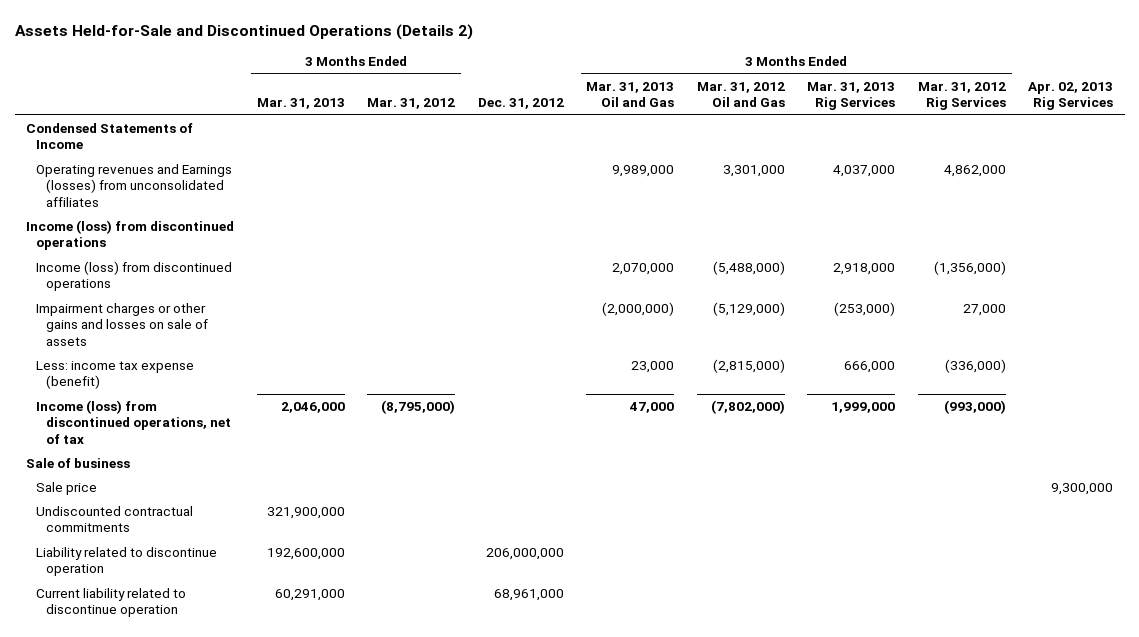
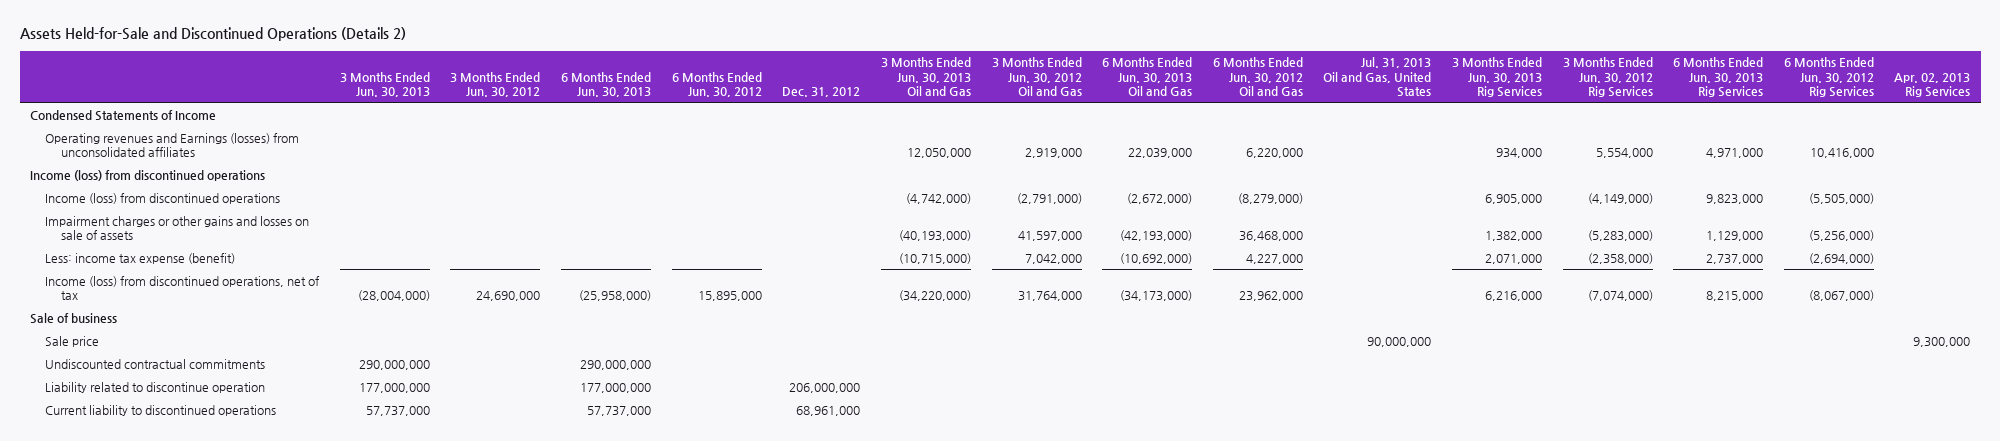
- | 3 Months Ended Mar. 31, 2013 | 3 Months Ended Mar. 31, 2012 | Dec. 31, 2012 | 3 Months Ended Mar. 31, 2013 Oil and Gas | 3 Months Ended Mar. 31, 2012 Oil and Gas | 3 Months Ended Mar. 31, 2013 Rig Services | 3 Months Ended Mar. 31, 2012 Rig Services | Apr. 02, 2013 Rig Services
+ | 3 Months Ended Jun. 30, 2013 | 3 Months Ended Jun. 30, 2012 | 6 Months Ended Jun. 30, 2013 | 6 Months Ended Jun. 30, 2012 | Dec. 31, 2012 | 3 Months Ended Jun. 30, 2013 Oil and Gas | 3 Months Ended Jun. 30, 2012 Oil and Gas | 6 Months Ended Jun. 30, 2013 Oil and Gas | 6 Months Ended Jun. 30, 2012 Oil and Gas | Jul. 31, 2013 Oil and Gas, United States | 3 Months Ended Jun. 30, 2013 Rig Services | 3 Months Ended Jun. 30, 2012 Rig Services | 6 Months Ended Jun. 30, 2013 Rig Services | 6 Months Ended Jun. 30, 2012 Rig Services | Apr. 02, 2013 Rig Services
- Current liability related to discontinue operation | 60,291,000 | | 68,961,000 | | | | |
+ Current liability to discontinued operations | 57,737,000 | | 57,737,000 | | 68,961,000 | | | | | | | | | |

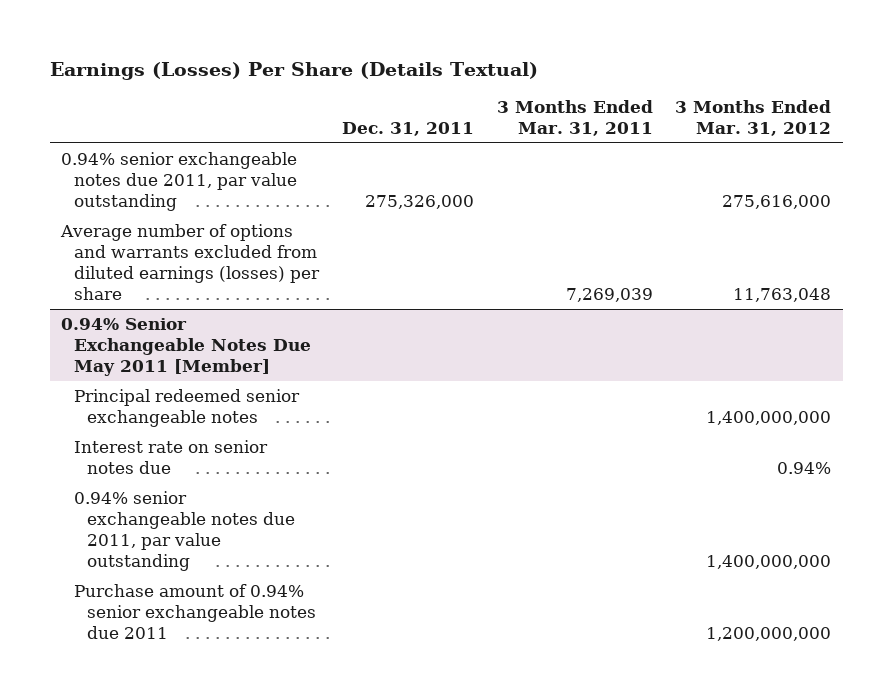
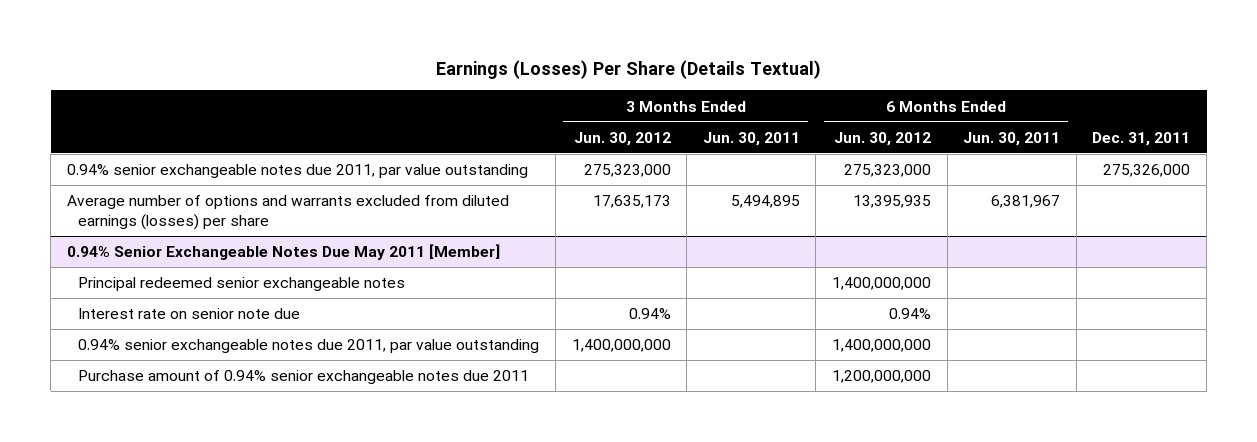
- | Dec. 31, 2011 | 3 Months Ended Mar. 31, 2011 | 3 Months Ended Mar. 31, 2012
+ | 3 Months Ended Jun. 30, 2012 | 3 Months Ended Jun. 30, 2011 | 6 Months Ended Jun. 30, 2012 | 6 Months Ended Jun. 30, 2011 | Dec. 31, 2011
@ 0.94% Senior Exchangeable Notes Due May 2011 [Member]
- Interest rate on senior notes due | | | 0.94%
+ Interest rate on senior note due | 0.94% | | 0.94% | |

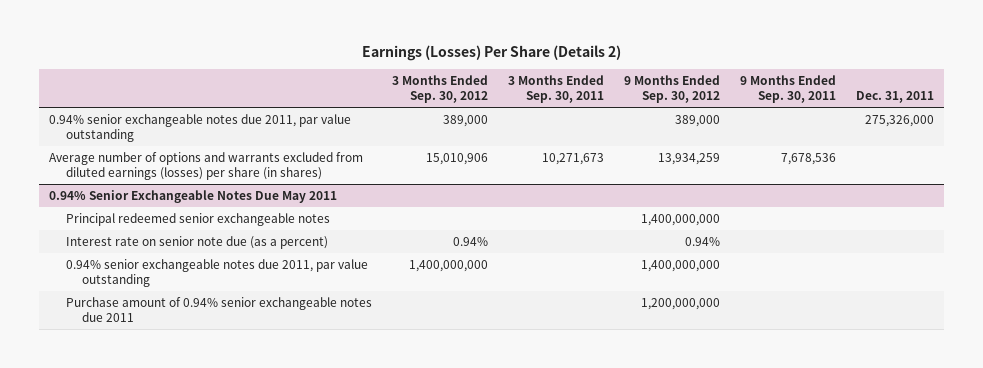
- Earnings (Losses) Per Share (Details Textual)
+ Earnings (Losses) Per Share (Details 2)
- | 3 Months Ended Jun. 30, 2012 | 3 Months Ended Jun. 30, 2011 | 6 Months Ended Jun. 30, 2012 | 6 Months Ended Jun. 30, 2011 | Dec. 31, 2011
+ | 3 Months Ended Sep. 30, 2012 | 3 Months Ended Sep. 30, 2011 | 9 Months Ended Sep. 30, 2012 | 9 Months Ended Sep. 30, 2011 | Dec. 31, 2011
- Average number of options and warrants excluded from diluted earnings (losses) per share | 17,635,173 | 5,494,895 | 13,395,935 | 6,381,967 |
- 0.94% Senior Exchangeable Notes Due May 2011 [Member]
+ Average number of options and warrants excluded from diluted earnings (losses) per share (in shares) | 15,010,906 | 10,271,673 | 13,934,259 | 7,678,536 |
+ 0.94% Senior Exchangeable Notes Due May 2011
- Interest rate on senior note due | 0.94% | | 0.94% | |
+ Interest rate on senior note due (as a percent) | 0.94% | | 0.94% | |

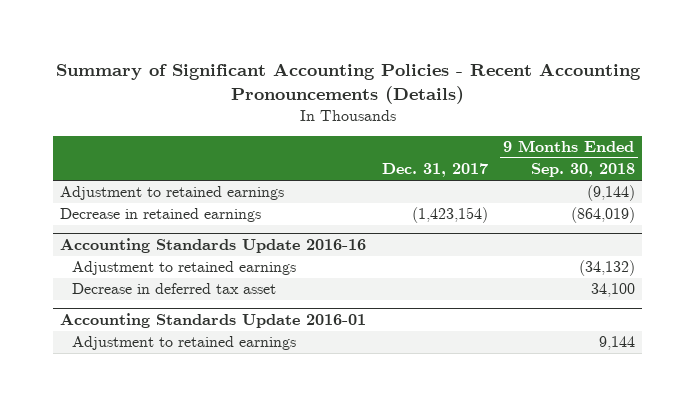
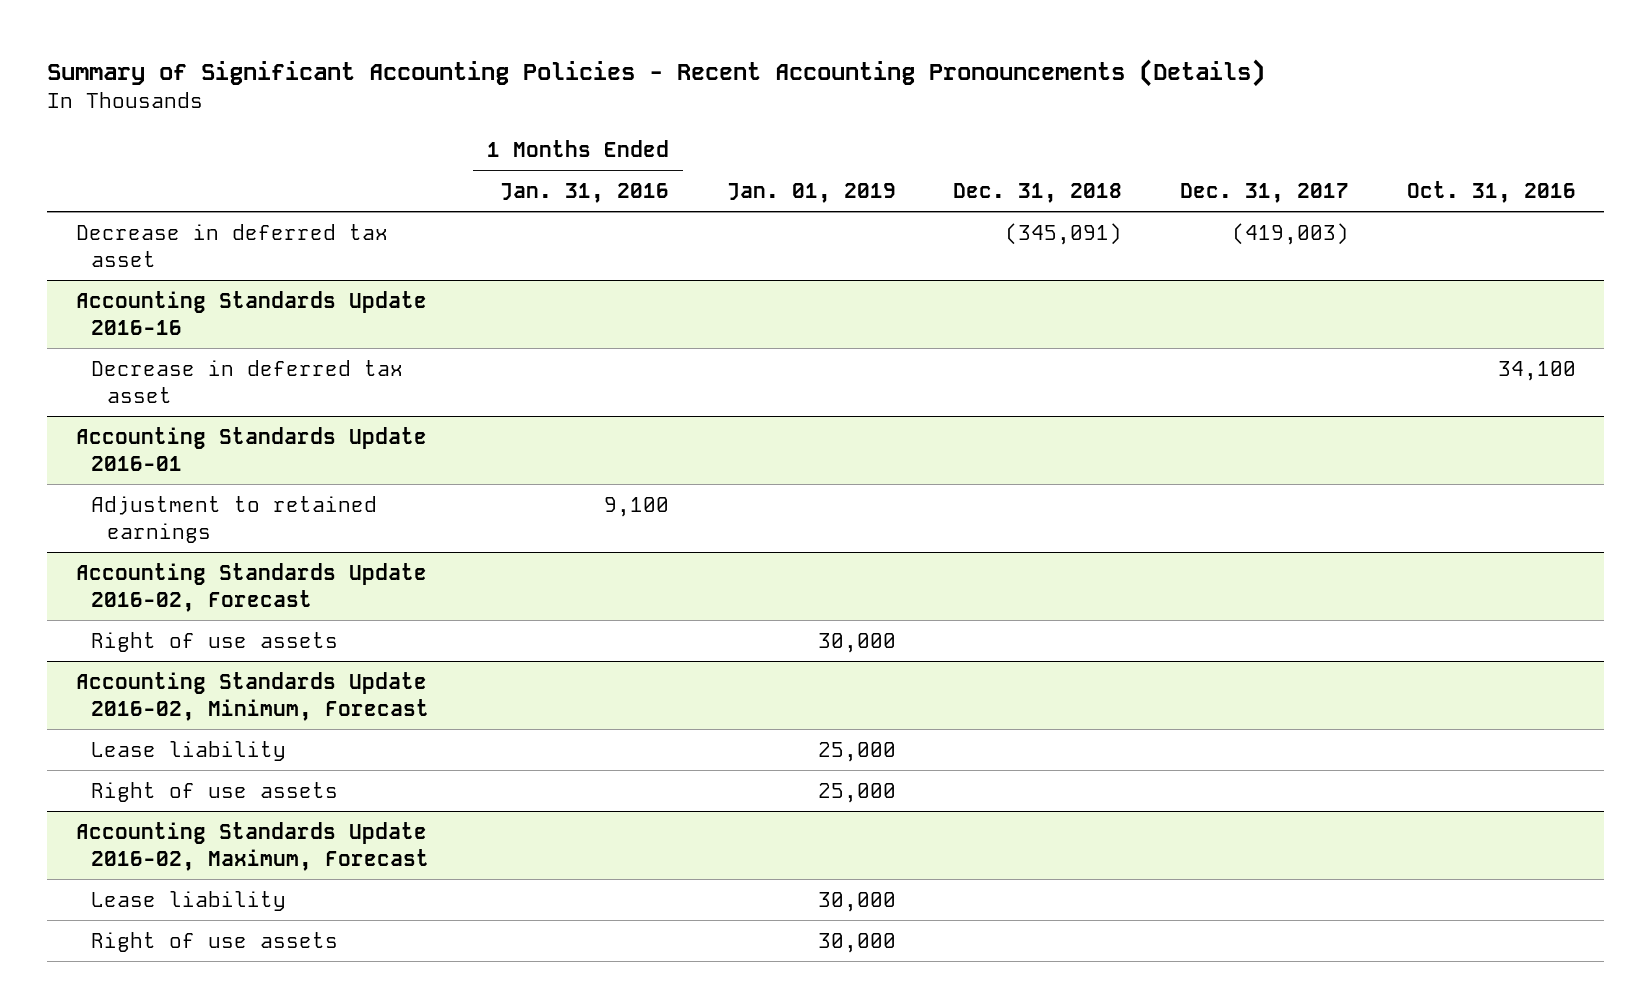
- | Dec. 31, 2017 | 9 Months Ended Sep. 30, 2018
+ | 1 Months Ended Jan. 31, 2016 | Jan. 01, 2019 | Dec. 31, 2018 | Dec. 31, 2017 | Oct. 31, 2016
- Adjustment to retained earnings | | (9,144)
- Decrease in retained earnings | (1,423,154) | (864,019)
+ Decrease in deferred tax asset | | | (345,091) | (419,003) |
@ Accounting Standards Update 2016-16
- Adjustment to retained earnings | | (34,132)
+ Accounting Standards Update 2016-02, Forecast
+ Right of use assets | | 30,000 | | |
+ Accounting Standards Update 2016-02, Minimum, Forecast
+ Lease liability | | 25,000 | | |
+ Right of use assets | | 25,000 | | |
+ Accounting Standards Update 2016-02, Maximum, Forecast
+ Lease liability | | 30,000 | | |
+ Right of use assets | | 30,000 | | |

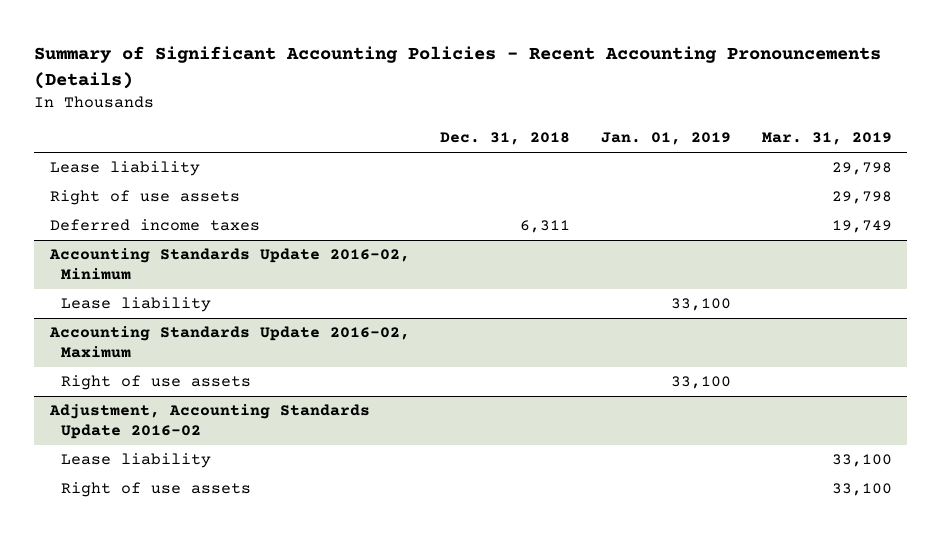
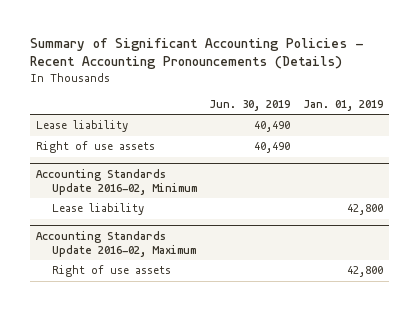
- | Dec. 31, 2018 | Jan. 01, 2019 | Mar. 31, 2019
+ | Jun. 30, 2019 | Jan. 01, 2019
- Deferred income taxes | 6,311 | | 19,749
@ Accounting Standards Update 2016-02, Minimum
- Lease liability | | 33,100 |
+ Lease liability | | 42,800
@ Accounting Standards Update 2016-02, Maximum
- Right of use assets | | 33,100 |
- Adjustment, Accounting Standards Update 2016-02
- Lease liability | | | 33,100
- Right of use assets | | | 33,100
@ Accounting Standards Update 2016-02, Maximum
+ Right of use assets | | 42,800

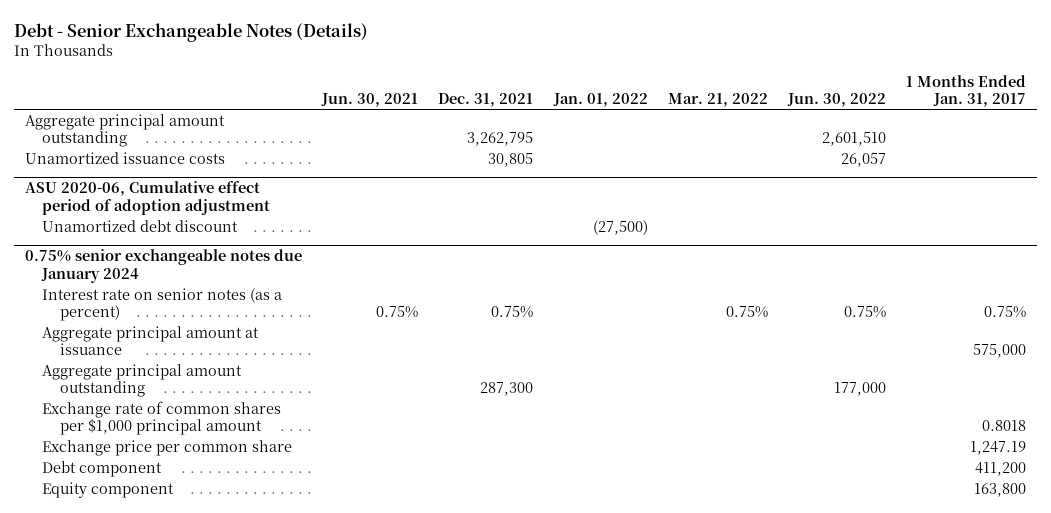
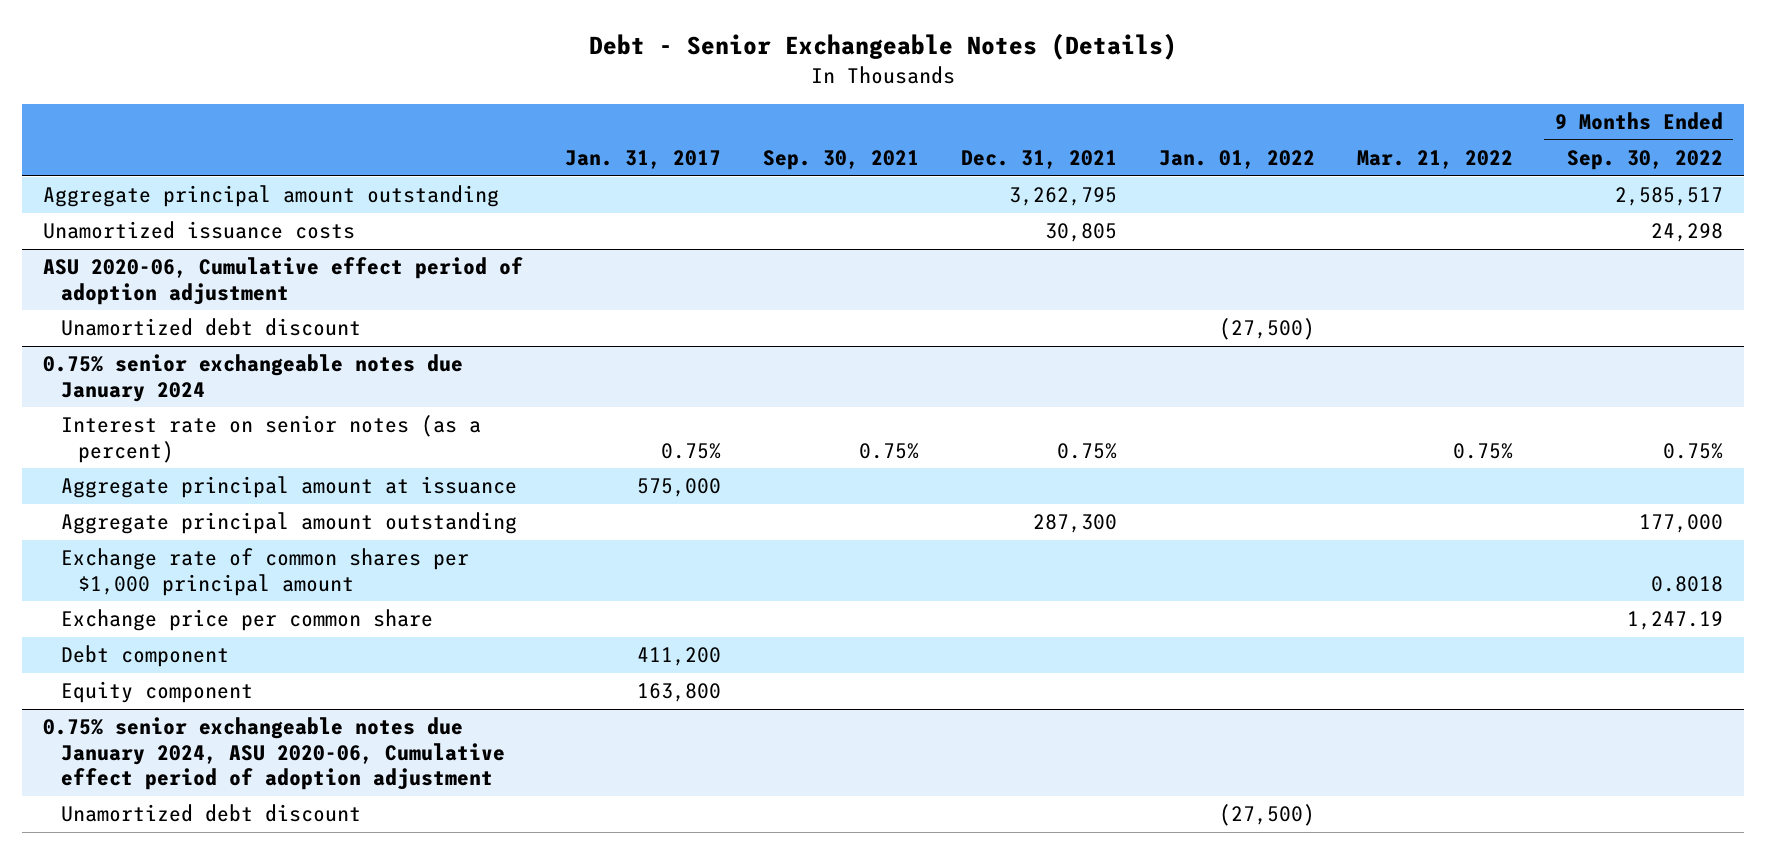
- | Jun. 30, 2021 | Dec. 31, 2021 | Jan. 01, 2022 | Mar. 21, 2022 | Jun. 30, 2022 | 1 Months Ended Jan. 31, 2017
+ | Jan. 31, 2017 | Sep. 30, 2021 | Dec. 31, 2021 | Jan. 01, 2022 | Mar. 21, 2022 | 9 Months Ended Sep. 30, 2022
+ 0.75% senior exchangeable notes due January 2024, ASU 2020-06, Cumulative effect period of adoption adjustment
+ Unamortized debt discount | | | | (27,500) | |

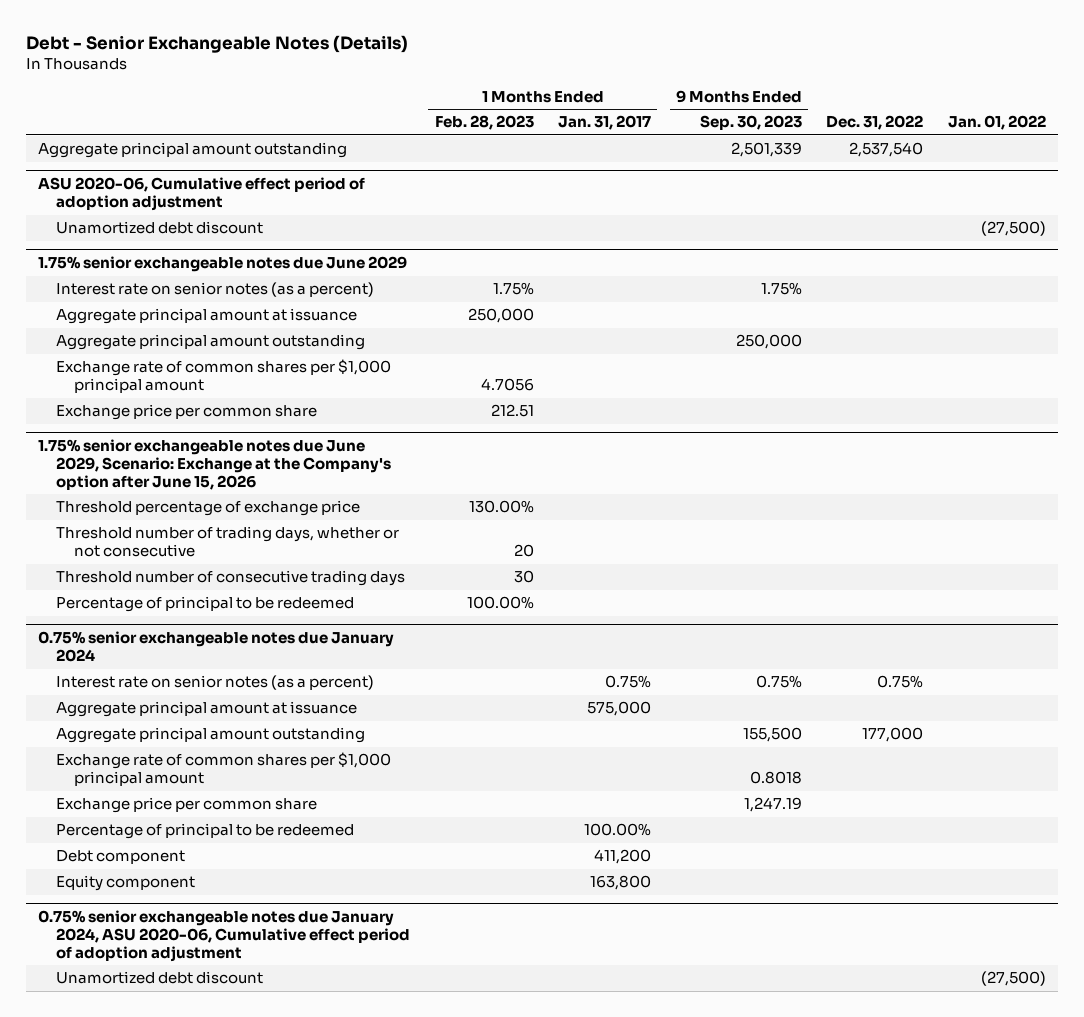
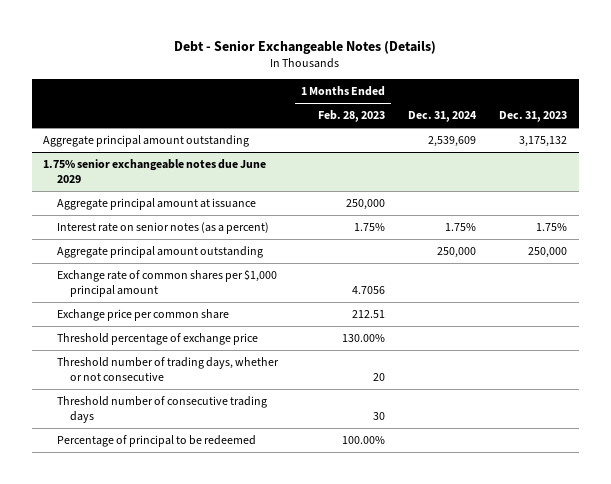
- | 1 Months Ended Feb. 28, 2023 | 1 Months Ended Jan. 31, 2017 | 9 Months Ended Sep. 30, 2023 | Dec. 31, 2022 | Jan. 01, 2022
+ | 1 Months Ended Feb. 28, 2023 | Dec. 31, 2024 | Dec. 31, 2023
- ASU 2020-06, Cumulative effect period of adoption adjustment
- Unamortized debt discount | | | | | (27,500)
@ 1.75% senior exchangeable notes due June 2029
moved down: Interest rate on senior notes (as a percent) | 1.75% | 1.75% | 1.75%
- 1.75% senior exchangeable notes due June 2029, Scenario: Exchange at the Company's option after June 15, 2026
- Threshold percentage of exchange price | 130.00% | | | |
- Threshold number of trading days, whether or not consecutive | 20 | | | |
- Threshold number of consecutive trading days | 30 | | | |
- Percentage of principal to be redeemed | 100.00% | | | |
- 0.75% senior exchangeable notes due January 2024
- Interest rate on senior notes (as a percent) | | 0.75% | 0.75% | 0.75% |
- Aggregate principal amount at issuance | | 575,000 | | |
- Aggregate principal amount outstanding | | | 155,500 | 177,000 |
- Exchange rate of common shares per $1,000 principal amount | | | 0.8018 | |
- Exchange price per common share | | | 1,247.19 | |
- Percentage of principal to be redeemed | | 100.00% | | |
- Debt component | | 411,200 | | |
- Equity component | | 163,800 | | |
- 0.75% senior exchangeable notes due January 2024, ASU 2020-06, Cumulative effect period of adoption adjustment
- Unamortized debt discount | | | | | (27,500)
@ 1.75% senior exchangeable notes due June 2029
+ Threshold percentage of exchange price | 130.00% | |
+ Threshold number of trading days, whether or not consecutive | 20 | |
+ Threshold number of consecutive trading days | 30 | |
+ Percentage of principal to be redeemed | 100.00% | |

